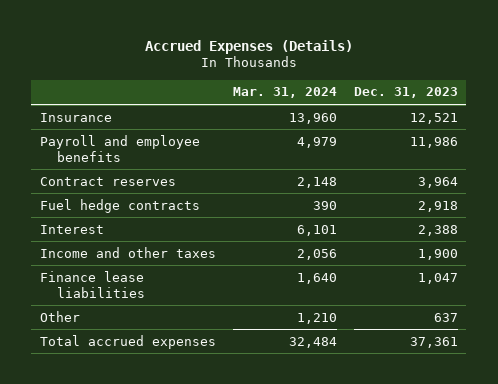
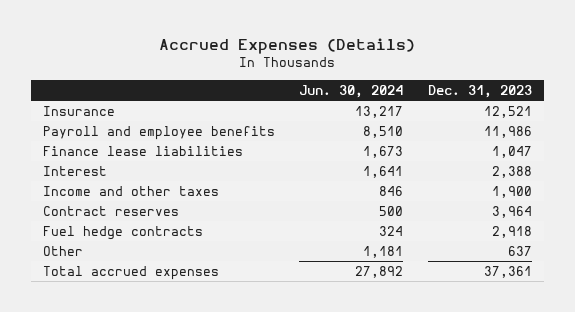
- | Mar. 31, 2024 | Dec. 31, 2023
+ | Jun. 30, 2024 | Dec. 31, 2023
moved up: Finance lease liabilities | 1,673 | 1,047
moved down: Contract reserves | 500 | 3,964
moved down: Fuel hedge contracts | 324 | 2,918

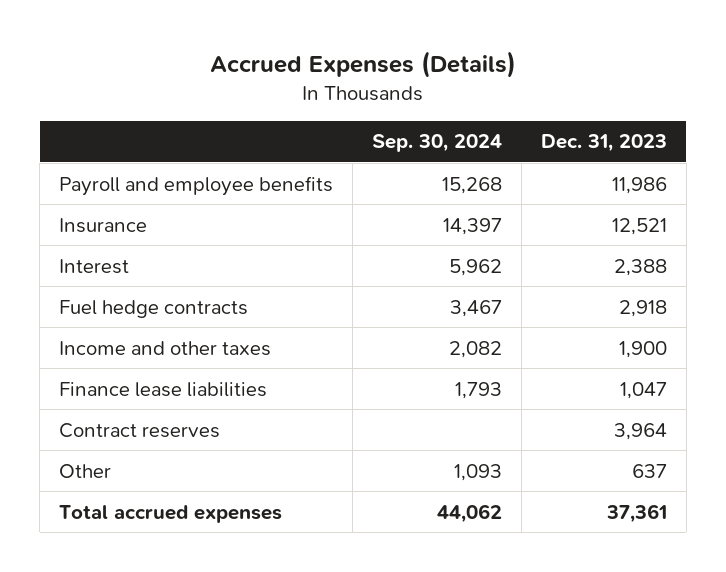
- | Jun. 30, 2024 | Dec. 31, 2023
+ | Sep. 30, 2024 | Dec. 31, 2023
moved down: Insurance | 14,397 | 12,521
moved up: Fuel hedge contracts | 3,467 | 2,918
moved down: Finance lease liabilities | 1,793 | 1,047

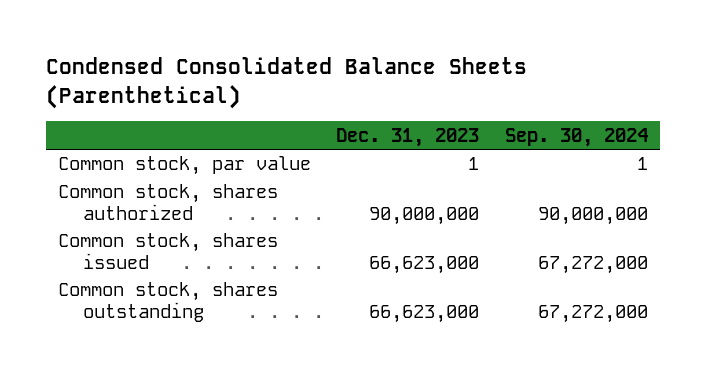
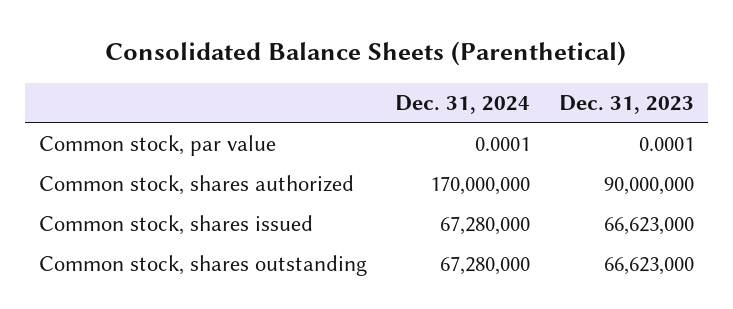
- Condensed Consolidated Balance Sheets (Parenthetical)
+ Consolidated Balance Sheets (Parenthetical)
- | Dec. 31, 2023 | Sep. 30, 2024
+ | Dec. 31, 2024 | Dec. 31, 2023
- Common stock, par value | 1 | 1
+ Common stock, par value | 0.0001 | 0.0001

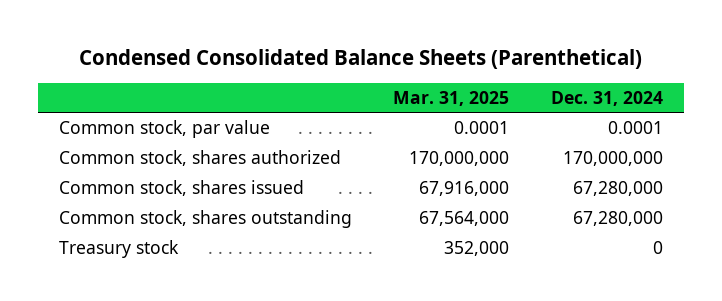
- Consolidated Balance Sheets (Parenthetical)
+ Condensed Consolidated Balance Sheets (Parenthetical)
- | Dec. 31, 2024 | Dec. 31, 2023
+ | Mar. 31, 2025 | Dec. 31, 2024
+ Treasury stock | 352,000 | 0

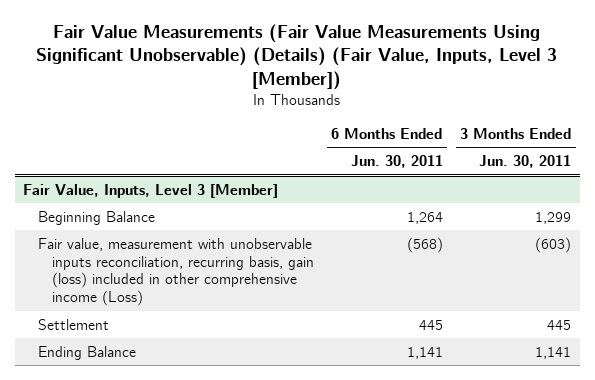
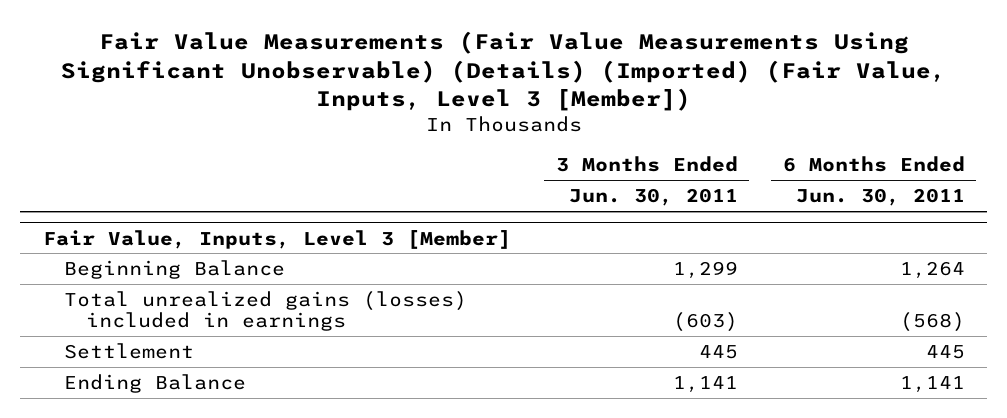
- Fair Value Measurements (Fair Value Measurements Using Significant Unobservable) (Details) (Fair Value, Inputs, Level 3 [Member])
+ Fair Value Measurements (Fair Value Measurements Using Significant Unobservable) (Details) (Imported) (Fair Value, Inputs, Level 3 [Member])
- | 6 Months Ended Jun. 30, 2011 | 3 Months Ended Jun. 30, 2011
+ | 3 Months Ended Jun. 30, 2011 | 6 Months Ended Jun. 30, 2011
@ Fair Value, Inputs, Level 3 [Member]
- Fair value, measurement with unobservable inputs reconciliation, recurring basis, gain (loss) included in other comprehensive income (Loss) | (568) | (603)
+ Total unrealized gains (losses) included in earnings | (603) | (568)

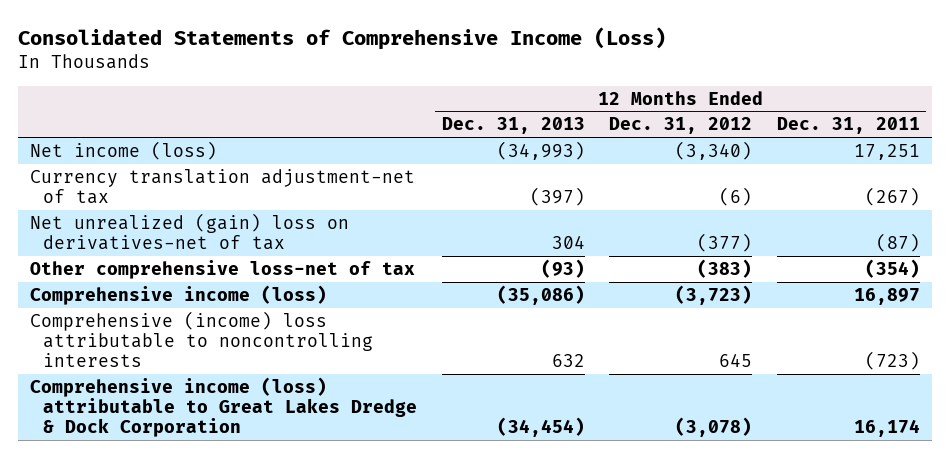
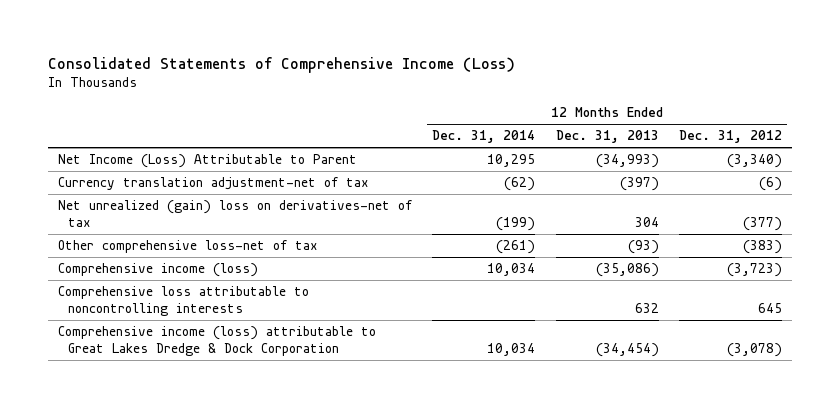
- | 12 Months Ended Dec. 31, 2013 | 12 Months Ended Dec. 31, 2012 | 12 Months Ended Dec. 31, 2011
+ | 12 Months Ended Dec. 31, 2014 | 12 Months Ended Dec. 31, 2013 | 12 Months Ended Dec. 31, 2012
- Net income (loss) | (34,993) | (3,340) | 17,251
+ Net Income (Loss) Attributable to Parent | 10,295 | (34,993) | (3,340)
- Comprehensive (income) loss attributable to noncontrolling interests | 632 | 645 | (723)
+ Comprehensive loss attributable to noncontrolling interests | | 632 | 645

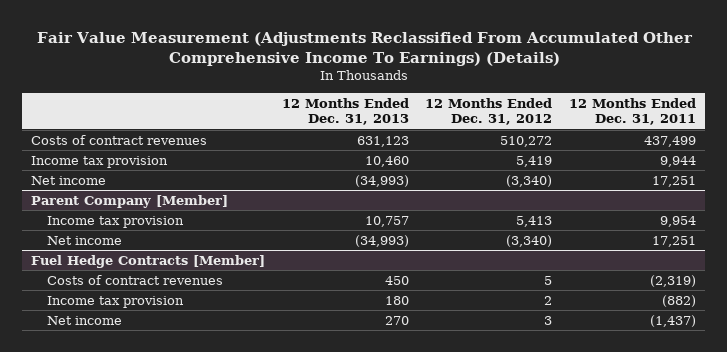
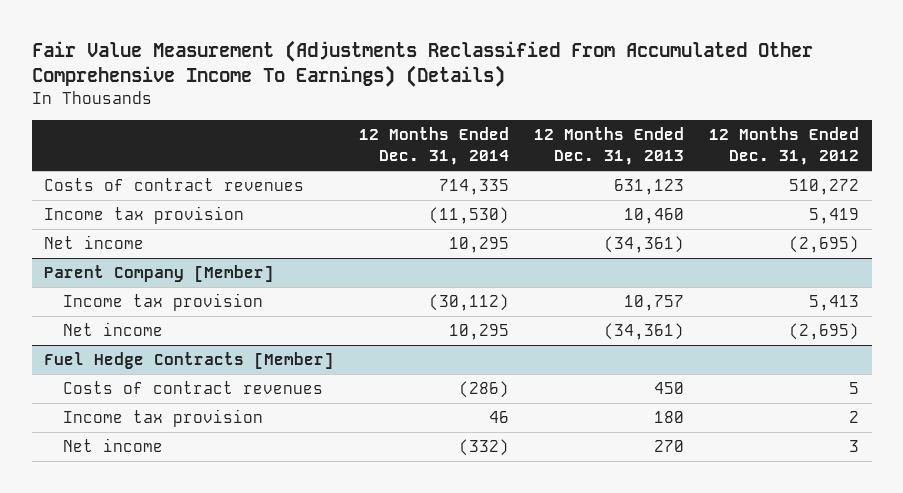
- | 12 Months Ended Dec. 31, 2013 | 12 Months Ended Dec. 31, 2012 | 12 Months Ended Dec. 31, 2011
+ | 12 Months Ended Dec. 31, 2014 | 12 Months Ended Dec. 31, 2013 | 12 Months Ended Dec. 31, 2012
- Net income | (34,993) | (3,340) | 17,251
+ Net income | 10,295 | (34,361) | (2,695)
@ Parent Company [Member]
- Net income | (34,993) | (3,340) | 17,251
+ Net income | 10,295 | (34,361) | (2,695)

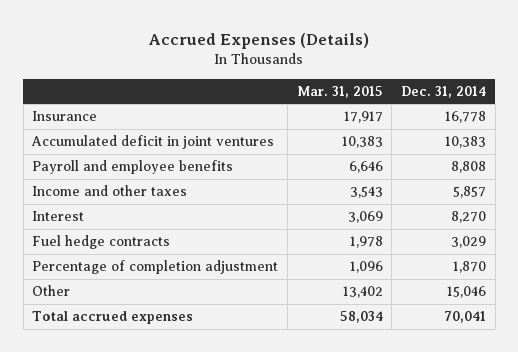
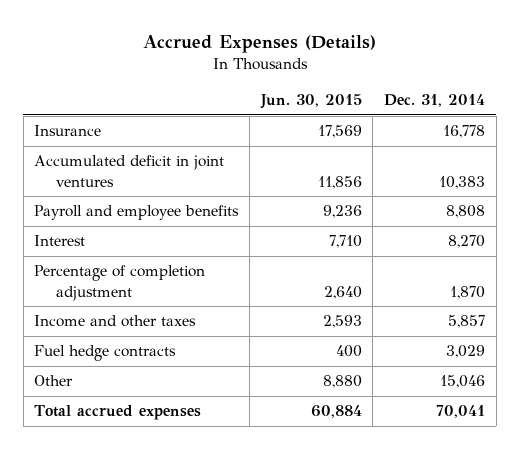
- | Mar. 31, 2015 | Dec. 31, 2014
+ | Jun. 30, 2015 | Dec. 31, 2014
moved down: Income and other taxes | 2,593 | 5,857
moved down: Fuel hedge contracts | 400 | 3,029

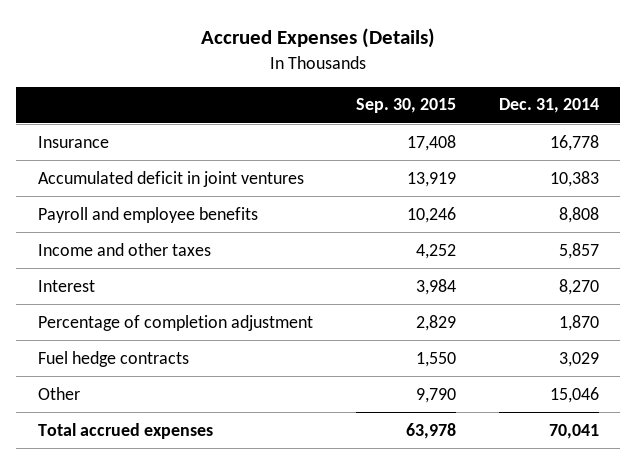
- | Jun. 30, 2015 | Dec. 31, 2014
+ | Sep. 30, 2015 | Dec. 31, 2014
moved up: Income and other taxes | 4,252 | 5,857

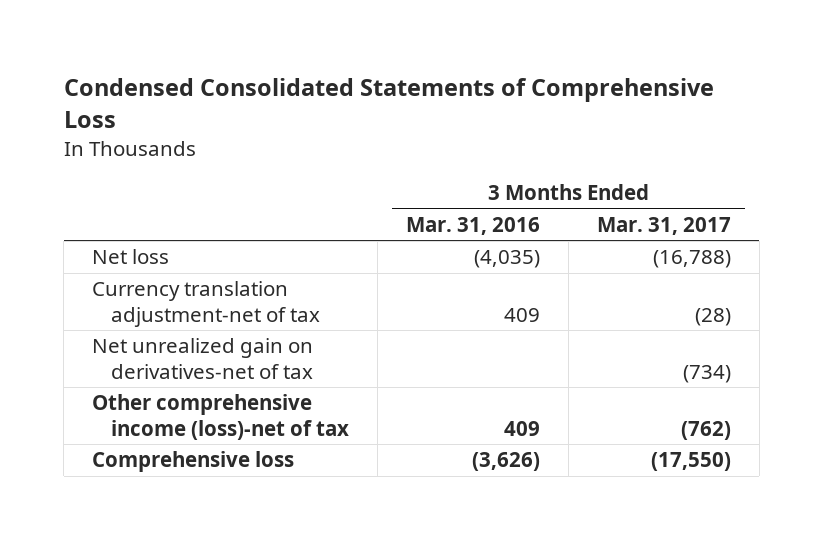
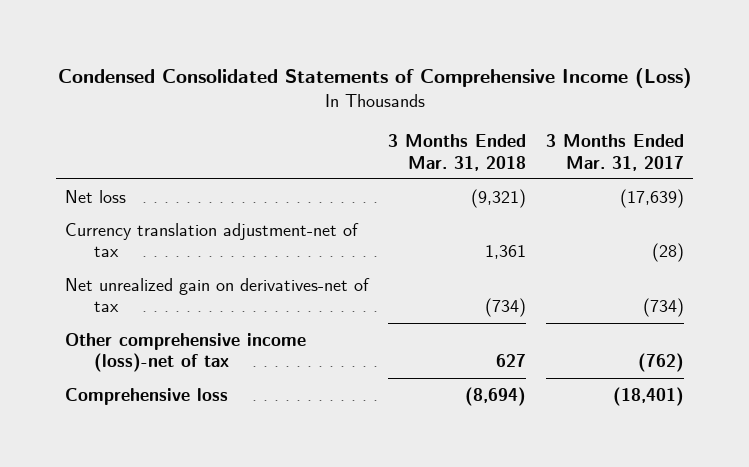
- Condensed Consolidated Statements of Comprehensive Loss
+ Condensed Consolidated Statements of Comprehensive Income (Loss)
- | 3 Months Ended Mar. 31, 2016 | 3 Months Ended Mar. 31, 2017
+ | 3 Months Ended Mar. 31, 2018 | 3 Months Ended Mar. 31, 2017
- Net loss | (4,035) | (16,788)
+ Net loss | (9,321) | (17,639)
- Comprehensive loss | (3,626) | (17,550)
+ Comprehensive loss | (8,694) | (18,401)

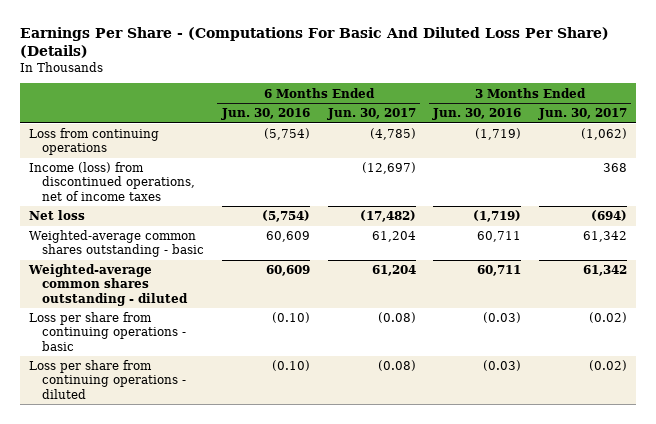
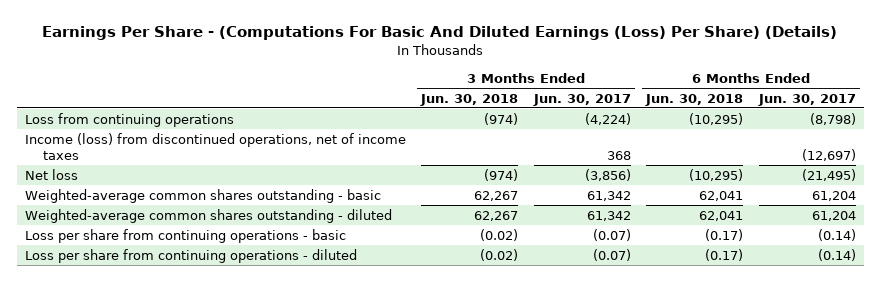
- Earnings Per Share - (Computations For Basic And Diluted Loss Per Share) (Details)
+ Earnings Per Share - (Computations For Basic And Diluted Earnings (Loss) Per Share) (Details)
- | 6 Months Ended Jun. 30, 2016 | 6 Months Ended Jun. 30, 2017 | 3 Months Ended Jun. 30, 2016 | 3 Months Ended Jun. 30, 2017
+ | 3 Months Ended Jun. 30, 2018 | 3 Months Ended Jun. 30, 2017 | 6 Months Ended Jun. 30, 2018 | 6 Months Ended Jun. 30, 2017
- Loss from continuing operations | (5,754) | (4,785) | (1,719) | (1,062)
+ Loss from continuing operations | (974) | (4,224) | (10,295) | (8,798)
- Net loss | (5,754) | (17,482) | (1,719) | (694)
+ Net loss | (974) | (3,856) | (10,295) | (21,495)
- Loss per share from continuing operations - basic | (0.10) | (0.08) | (0.03) | (0.02)
- Loss per share from continuing operations - diluted | (0.10) | (0.08) | (0.03) | (0.02)
+ Loss per share from continuing operations - basic | (0.02) | (0.07) | (0.17) | (0.14)
+ Loss per share from continuing operations - diluted | (0.02) | (0.07) | (0.17) | (0.14)

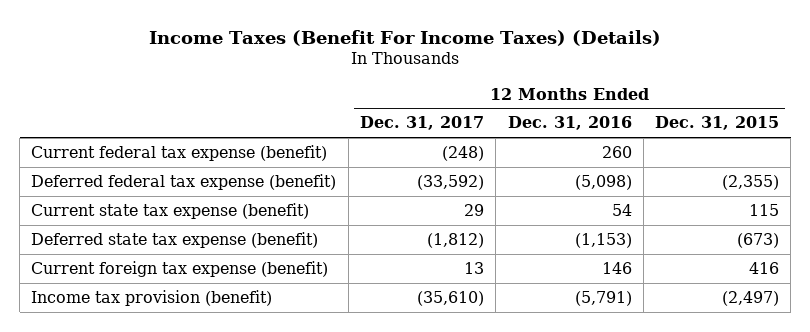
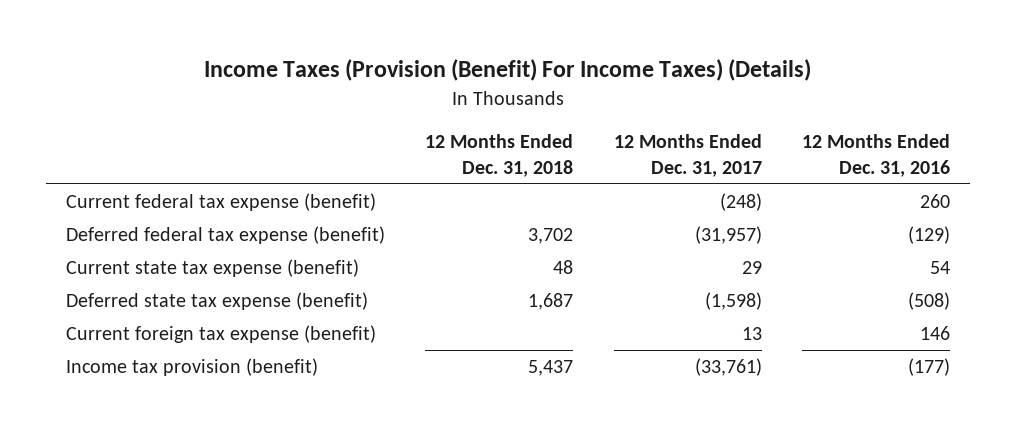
- Income Taxes (Benefit For Income Taxes) (Details)
+ Income Taxes (Provision (Benefit) For Income Taxes) (Details)
- | 12 Months Ended Dec. 31, 2017 | 12 Months Ended Dec. 31, 2016 | 12 Months Ended Dec. 31, 2015
+ | 12 Months Ended Dec. 31, 2018 | 12 Months Ended Dec. 31, 2017 | 12 Months Ended Dec. 31, 2016
- Deferred federal tax expense (benefit) | (33,592) | (5,098) | (2,355)
+ Deferred federal tax expense (benefit) | 3,702 | (31,957) | (129)
- Deferred state tax expense (benefit) | (1,812) | (1,153) | (673)
+ Deferred state tax expense (benefit) | 1,687 | (1,598) | (508)
- Income tax provision (benefit) | (35,610) | (5,791) | (2,497)
+ Income tax provision (benefit) | 5,437 | (33,761) | (177)

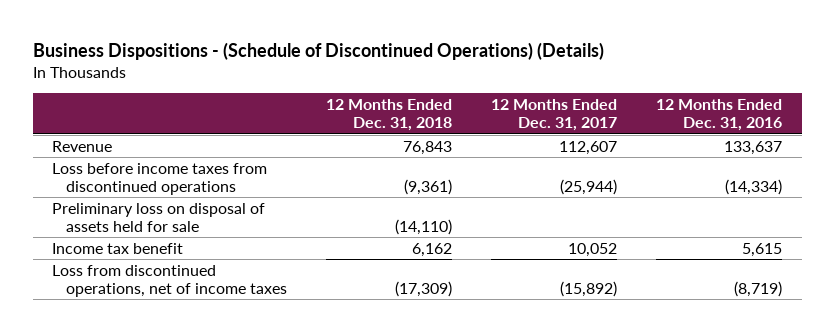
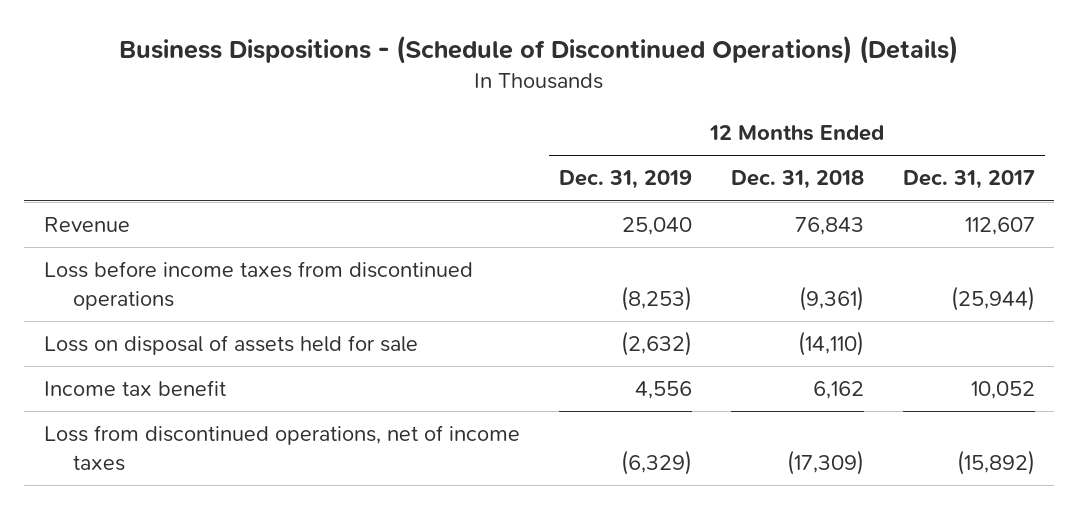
- | 12 Months Ended Dec. 31, 2018 | 12 Months Ended Dec. 31, 2017 | 12 Months Ended Dec. 31, 2016
+ | 12 Months Ended Dec. 31, 2019 | 12 Months Ended Dec. 31, 2018 | 12 Months Ended Dec. 31, 2017
- Preliminary loss on disposal of assets held for sale | (14,110) | |
+ Loss on disposal of assets held for sale | (2,632) | (14,110) |

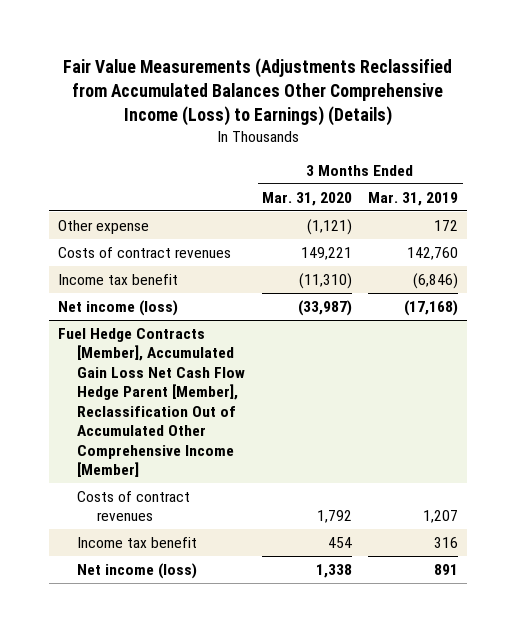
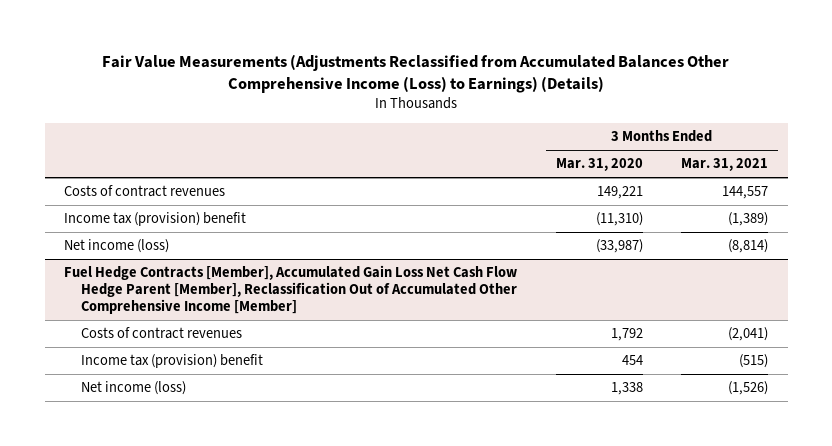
- | 3 Months Ended Mar. 31, 2020 | 3 Months Ended Mar. 31, 2019
+ | 3 Months Ended Mar. 31, 2020 | 3 Months Ended Mar. 31, 2021
- Other expense | (1,121) | 172
- Income tax benefit | (11,310) | (6,846)
+ Income tax (provision) benefit | (11,310) | (1,389)
@ Fuel Hedge Contracts [Member], Accumulated Gain Loss Net Cash Flow Hedge Parent [Member], Reclassification Out of Accumulated Other Comprehensive Income [Member]
- Income tax benefit | 454 | 316
+ Income tax (provision) benefit | 454 | (515)

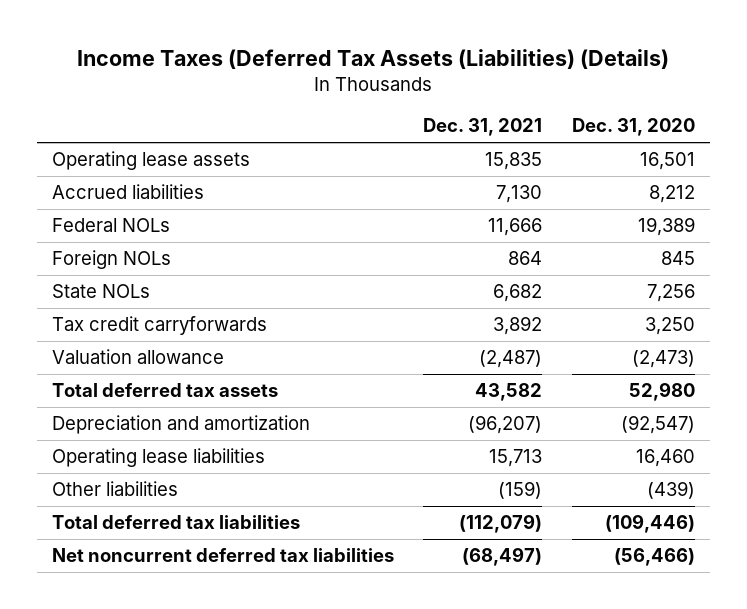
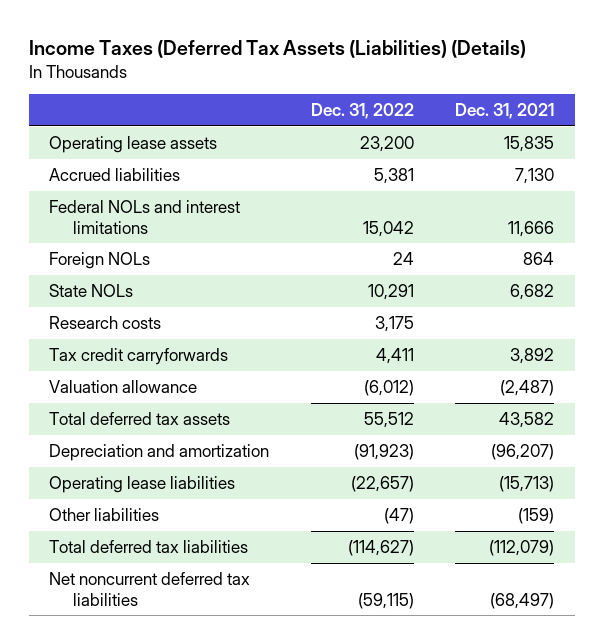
- | Dec. 31, 2021 | Dec. 31, 2020
+ | Dec. 31, 2022 | Dec. 31, 2021
- Federal NOLs | 11,666 | 19,389
+ Federal NOLs and interest limitations | 15,042 | 11,666
+ Research costs | 3,175 |
- Operating lease liabilities | 15,713 | 16,460
+ Operating lease liabilities | (22,657) | (15,713)

